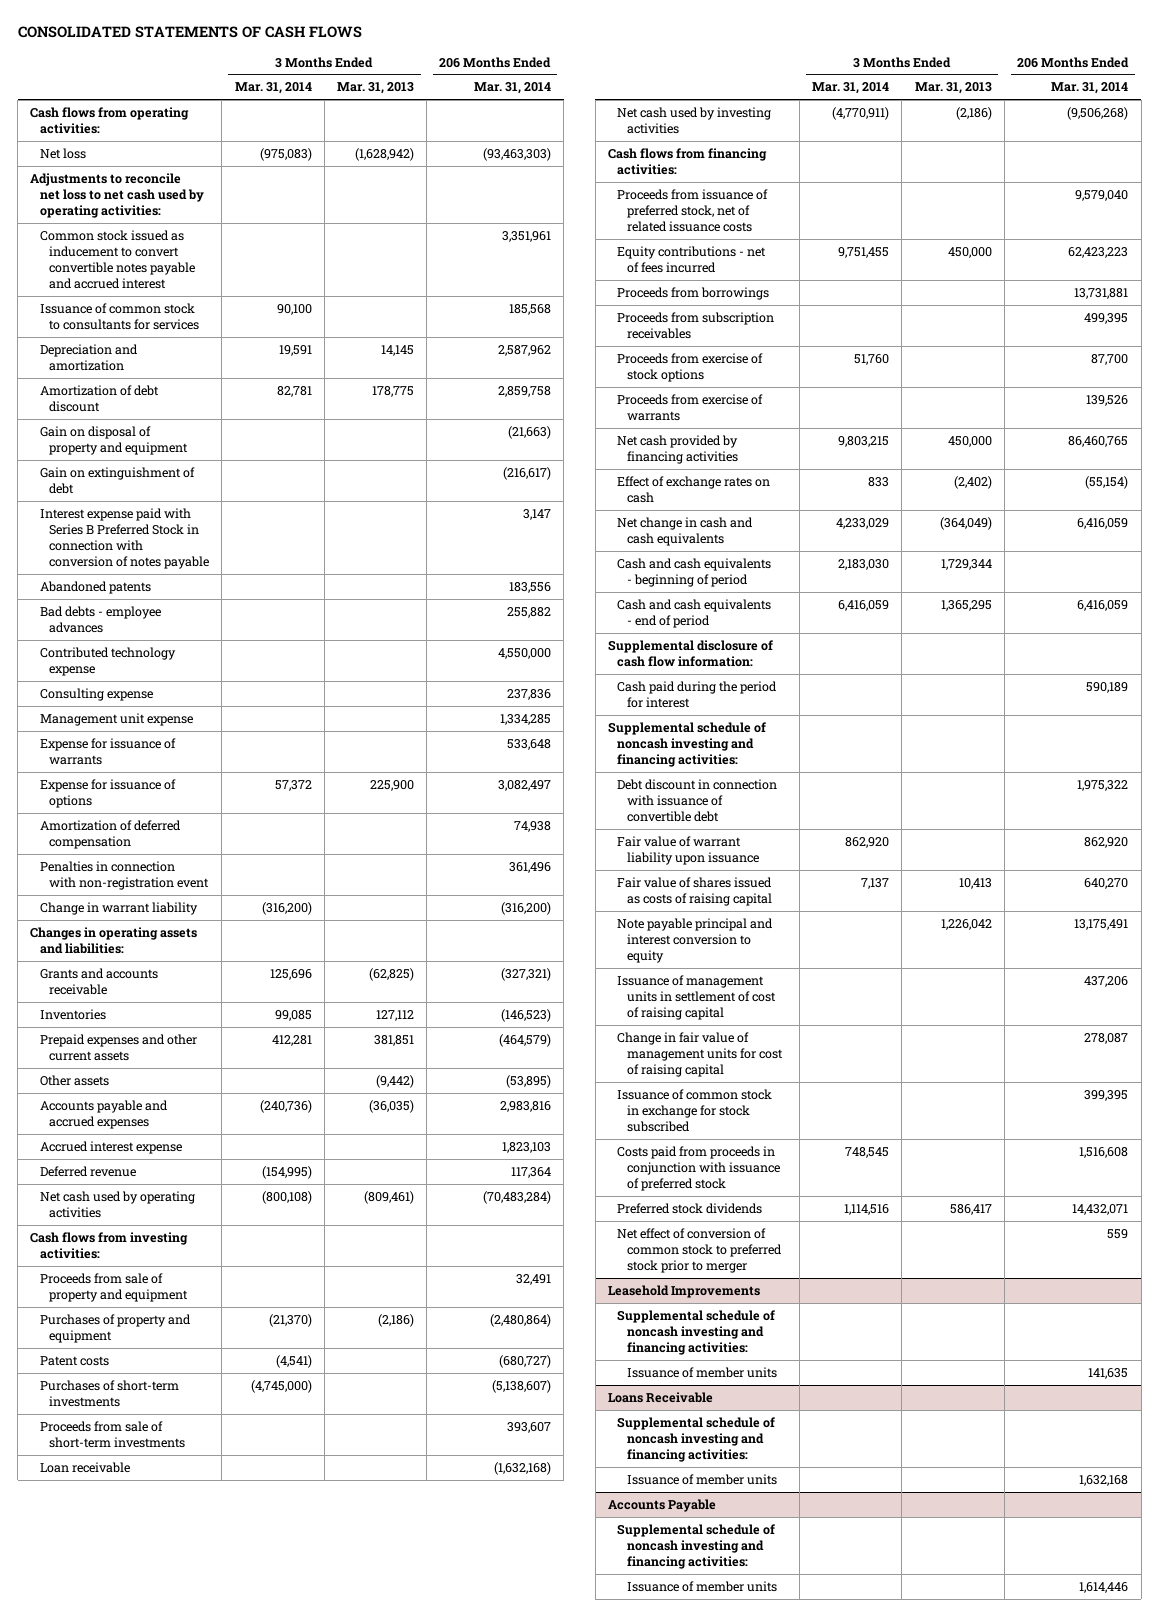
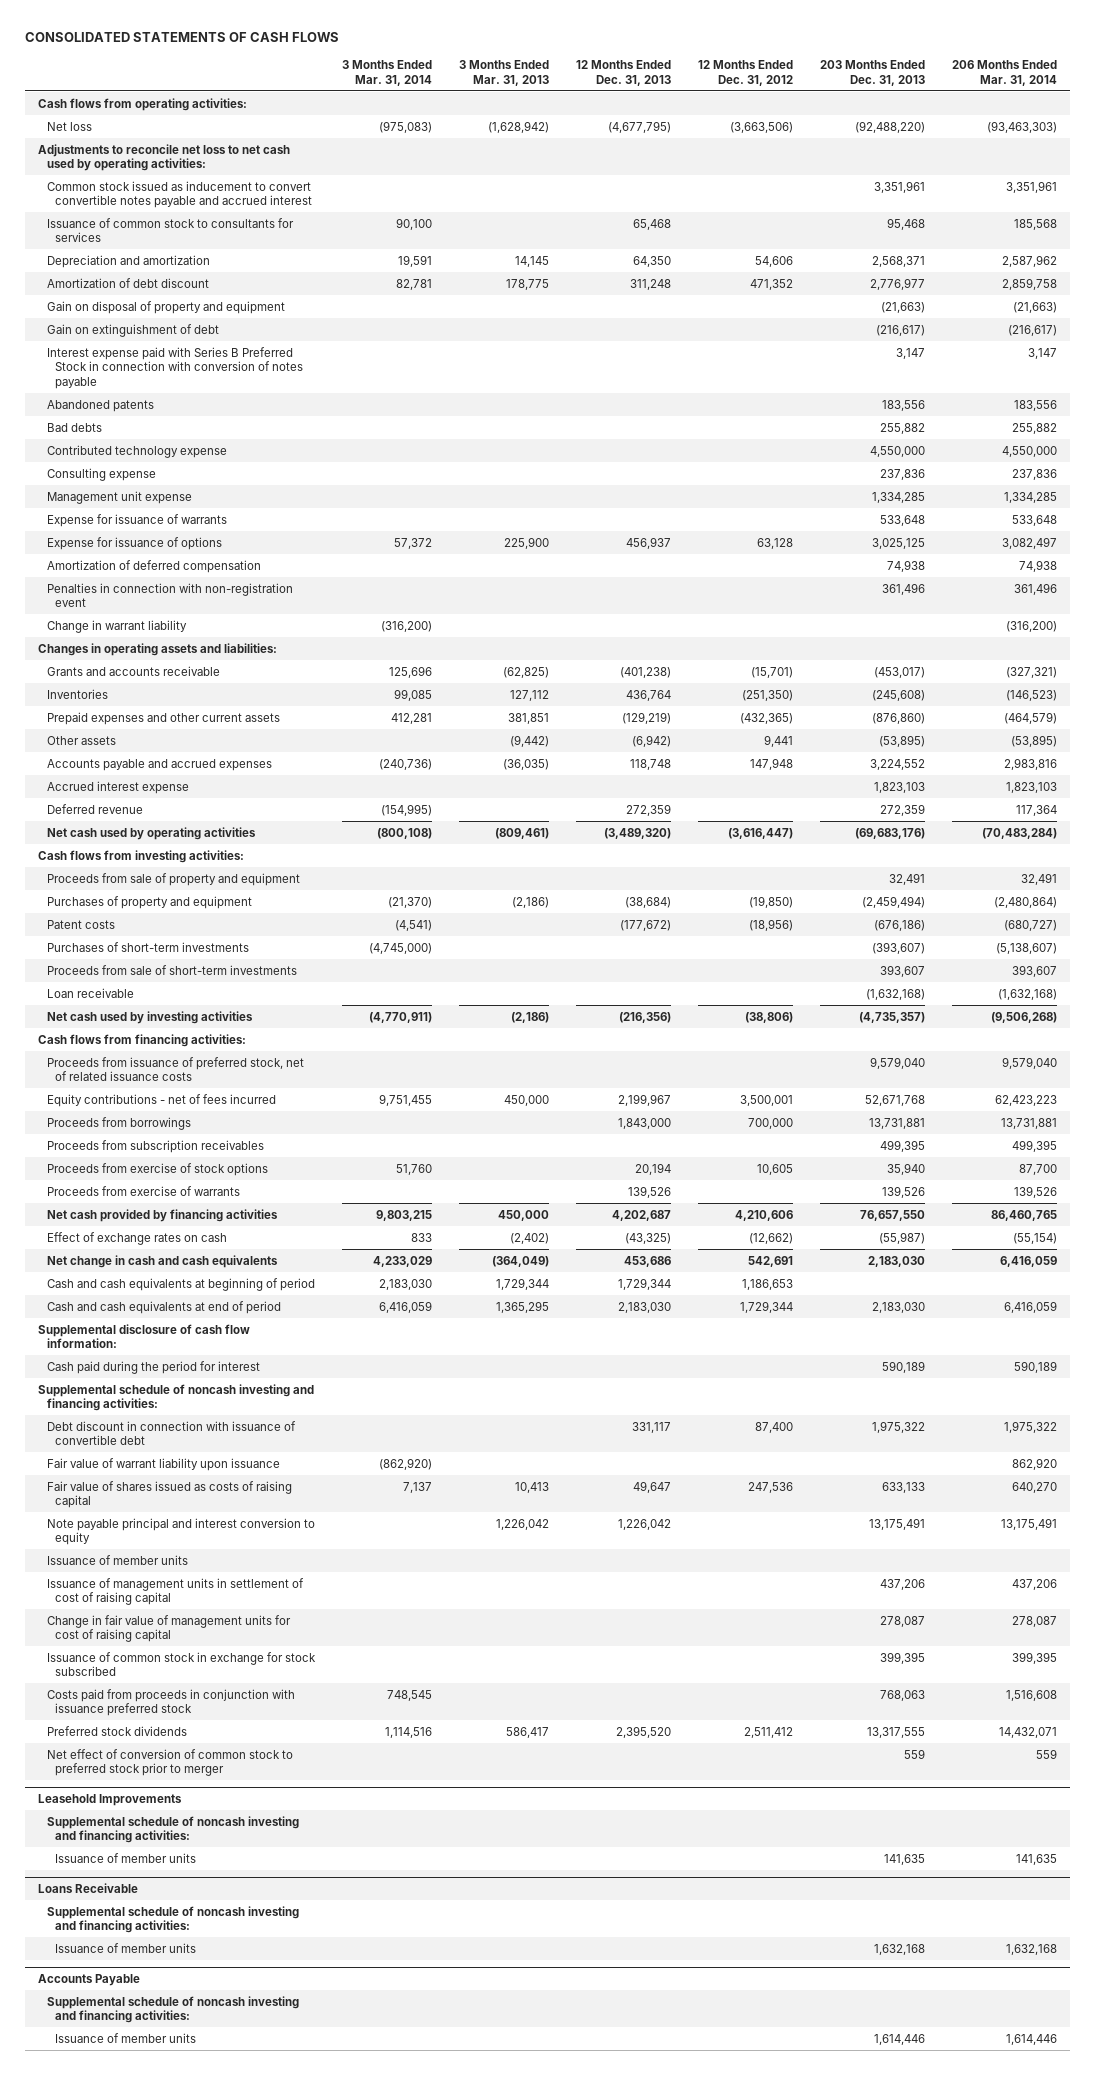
- | 3 Months Ended Mar. 31, 2014 | 3 Months Ended Mar. 31, 2013 | 206 Months Ended Mar. 31, 2014
+ | 3 Months Ended Mar. 31, 2014 | 3 Months Ended Mar. 31, 2013 | 12 Months Ended Dec. 31, 2013 | 12 Months Ended Dec. 31, 2012 | 203 Months Ended Dec. 31, 2013 | 206 Months Ended Mar. 31, 2014
- Bad debts - employee advances | | | 255,882
+ Bad debts | | | | | 255,882 | 255,882
- Cash and cash equivalents - beginning of period | 2,183,030 | 1,729,344 |
- Cash and cash equivalents - end of period | 6,416,059 | 1,365,295 | 6,416,059
+ Cash and cash equivalents at beginning of period | 2,183,030 | 1,729,344 | 1,729,344 | 1,186,653 | |
+ Cash and cash equivalents at end of period | 6,416,059 | 1,365,295 | 2,183,030 | 1,729,344 | 2,183,030 | 6,416,059
- Fair value of warrant liability upon issuance | 862,920 | | 862,920
+ Fair value of warrant liability upon issuance | (862,920) | | | | | 862,920
+ Issuance of member units
- Costs paid from proceeds in conjunction with issuance of preferred stock | 748,545 | | 1,516,608
+ Costs paid from proceeds in conjunction with issuance preferred stock | 748,545 | | | | 768,063 | 1,516,608

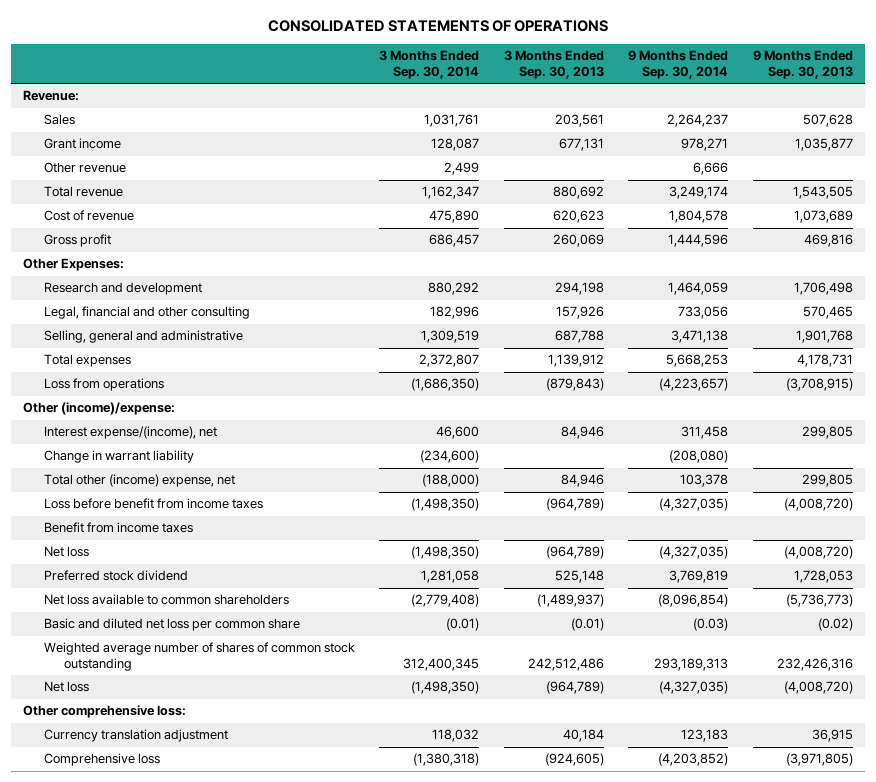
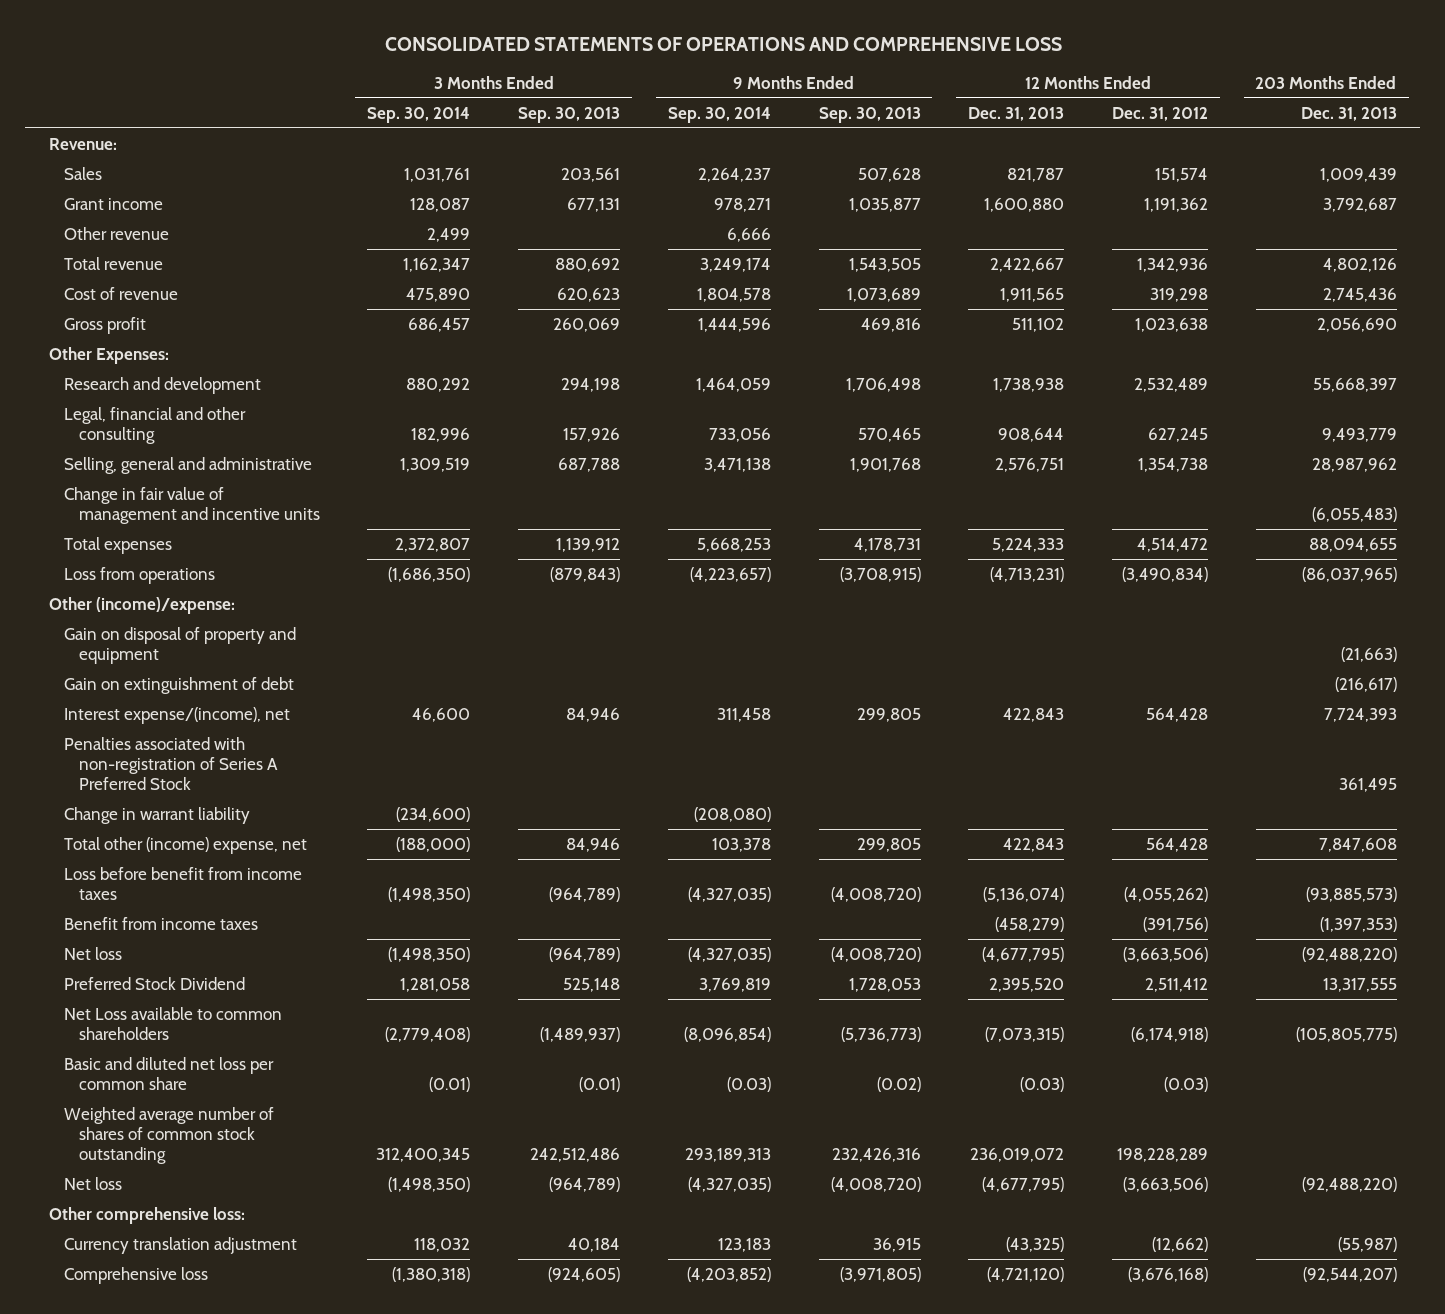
- CONSOLIDATED STATEMENTS OF OPERATIONS
+ CONSOLIDATED STATEMENTS OF OPERATIONS AND COMPREHENSIVE LOSS
- | 3 Months Ended Sep. 30, 2014 | 3 Months Ended Sep. 30, 2013 | 9 Months Ended Sep. 30, 2014 | 9 Months Ended Sep. 30, 2013
+ | 3 Months Ended Sep. 30, 2014 | 3 Months Ended Sep. 30, 2013 | 9 Months Ended Sep. 30, 2014 | 9 Months Ended Sep. 30, 2013 | 12 Months Ended Dec. 31, 2013 | 12 Months Ended Dec. 31, 2012 | 203 Months Ended Dec. 31, 2013
+ Change in fair value of management and incentive units | | | | | | | (6,055,483)
+ Gain on disposal of property and equipment | | | | | | | (21,663)
+ Gain on extinguishment of debt | | | | | | | (216,617)
+ Penalties associated with non-registration of Series A Preferred Stock | | | | | | | 361,495
- Preferred stock dividend | 1,281,058 | 525,148 | 3,769,819 | 1,728,053
- Net loss available to common shareholders | (2,779,408) | (1,489,937) | (8,096,854) | (5,736,773)
+ Preferred Stock Dividend | 1,281,058 | 525,148 | 3,769,819 | 1,728,053 | 2,395,520 | 2,511,412 | 13,317,555
+ Net Loss available to common shareholders | (2,779,408) | (1,489,937) | (8,096,854) | (5,736,773) | (7,073,315) | (6,174,918) | (105,805,775)

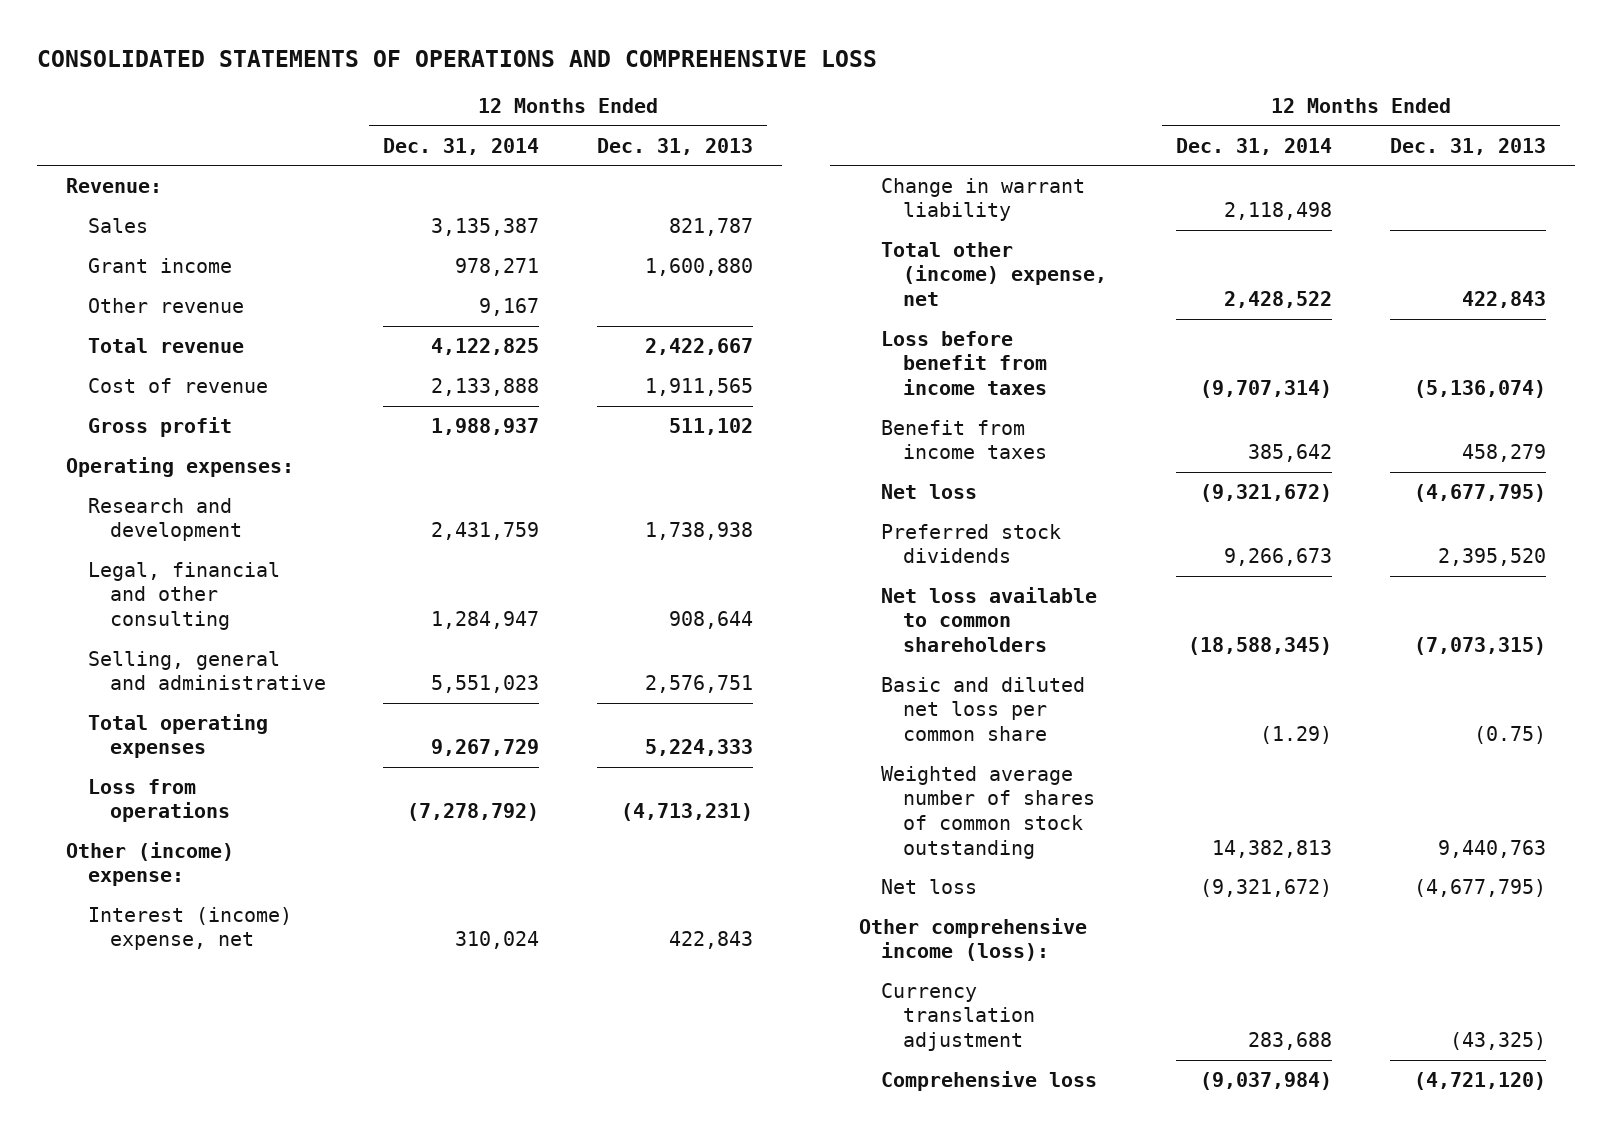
- | 3 Months Ended Sep. 30, 2014 | 3 Months Ended Sep. 30, 2013 | 9 Months Ended Sep. 30, 2014 | 9 Months Ended Sep. 30, 2013 | 12 Months Ended Dec. 31, 2013 | 12 Months Ended Dec. 31, 2012 | 203 Months Ended Dec. 31, 2013
+ | 12 Months Ended Dec. 31, 2014 | 12 Months Ended Dec. 31, 2013
- Other Expenses:
+ Operating expenses:
- Change in fair value of management and incentive units | | | | | | | (6,055,483)
- Total expenses | 2,372,807 | 1,139,912 | 5,668,253 | 4,178,731 | 5,224,333 | 4,514,472 | 88,094,655
+ Total operating expenses | 9,267,729 | 5,224,333
- Other (income)/expense:
- Gain on disposal of property and equipment | | | | | | | (21,663)
- Gain on extinguishment of debt | | | | | | | (216,617)
- Interest expense/(income), net | 46,600 | 84,946 | 311,458 | 299,805 | 422,843 | 564,428 | 7,724,393
- Penalties associated with non-registration of Series A Preferred Stock | | | | | | | 361,495
+ Other (income) expense:
+ Interest (income) expense, net | 310,024 | 422,843
- Benefit from income taxes | | | | | (458,279) | (391,756) | (1,397,353)
+ Benefit from income taxes | 385,642 | 458,279
- Preferred Stock Dividend | 1,281,058 | 525,148 | 3,769,819 | 1,728,053 | 2,395,520 | 2,511,412 | 13,317,555
- Net Loss available to common shareholders | (2,779,408) | (1,489,937) | (8,096,854) | (5,736,773) | (7,073,315) | (6,174,918) | (105,805,775)
- Basic and diluted net loss per common share | (0.01) | (0.01) | (0.03) | (0.02) | (0.03) | (0.03) |
- Weighted average number of shares of common stock outstanding | 312,400,345 | 242,512,486 | 293,189,313 | 232,426,316 | 236,019,072 | 198,228,289 |
+ Preferred stock dividends | 9,266,673 | 2,395,520
+ Net loss available to common shareholders | (18,588,345) | (7,073,315)
+ Basic and diluted net loss per common share | (1.29) | (0.75)
+ Weighted average number of shares of common stock outstanding | 14,382,813 | 9,440,763
- Other comprehensive loss:
+ Other comprehensive income (loss):

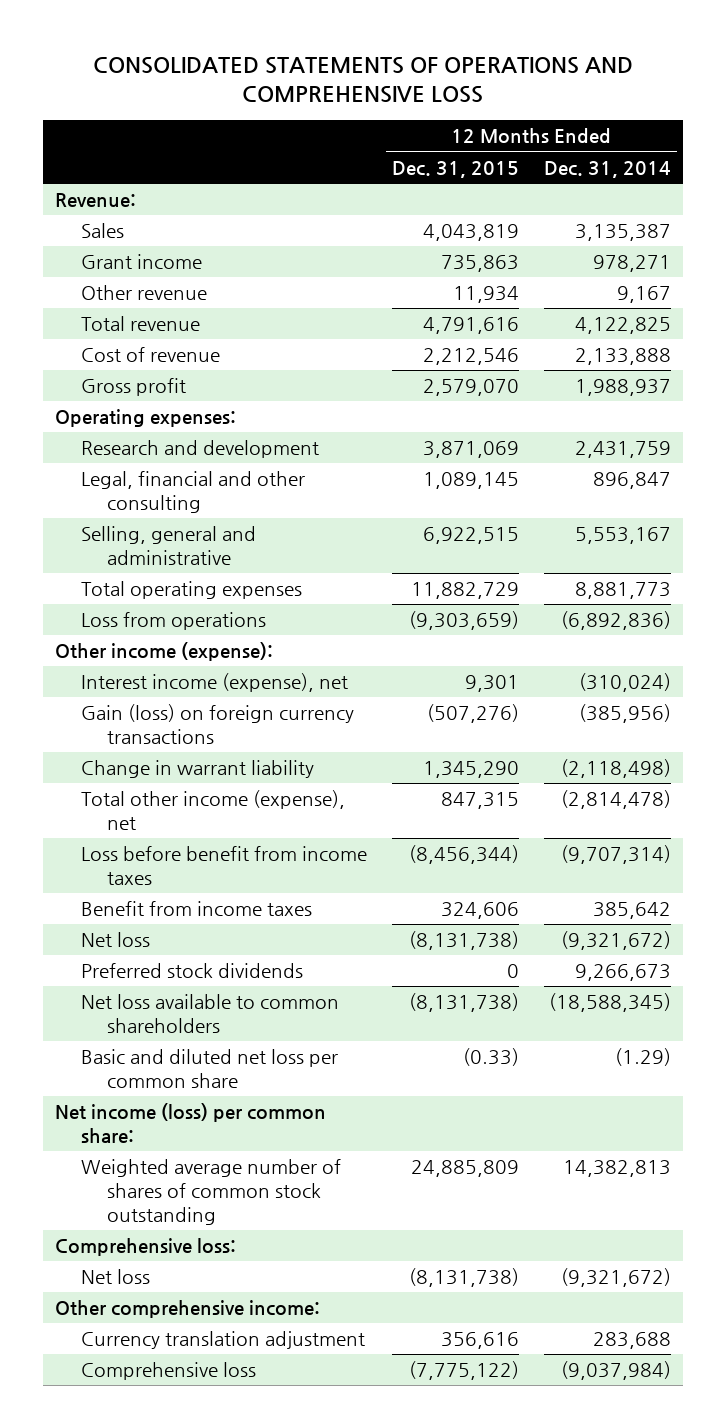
- | 12 Months Ended Dec. 31, 2014 | 12 Months Ended Dec. 31, 2013
+ | 12 Months Ended Dec. 31, 2015 | 12 Months Ended Dec. 31, 2014
- Legal, financial and other consulting | 1,284,947 | 908,644
- Selling, general and administrative | 5,551,023 | 2,576,751
- Total operating expenses | 9,267,729 | 5,224,333
- Loss from operations | (7,278,792) | (4,713,231)
- Other (income) expense:
- Interest (income) expense, net | 310,024 | 422,843
- Change in warrant liability | 2,118,498 |
- Total other (income) expense, net | 2,428,522 | 422,843
+ Legal, financial and other consulting | 1,089,145 | 896,847
+ Selling, general and administrative | 6,922,515 | 5,553,167
+ Total operating expenses | 11,882,729 | 8,881,773
+ Loss from operations | (9,303,659) | (6,892,836)
+ Other income (expense):
+ Interest income (expense), net | 9,301 | (310,024)
+ Gain (loss) on foreign currency transactions | (507,276) | (385,956)
+ Change in warrant liability | 1,345,290 | (2,118,498)
+ Total other income (expense), net | 847,315 | (2,814,478)
+ Net income (loss) per common share:
+ Comprehensive loss:
- Other comprehensive income (loss):
+ Other comprehensive income:

